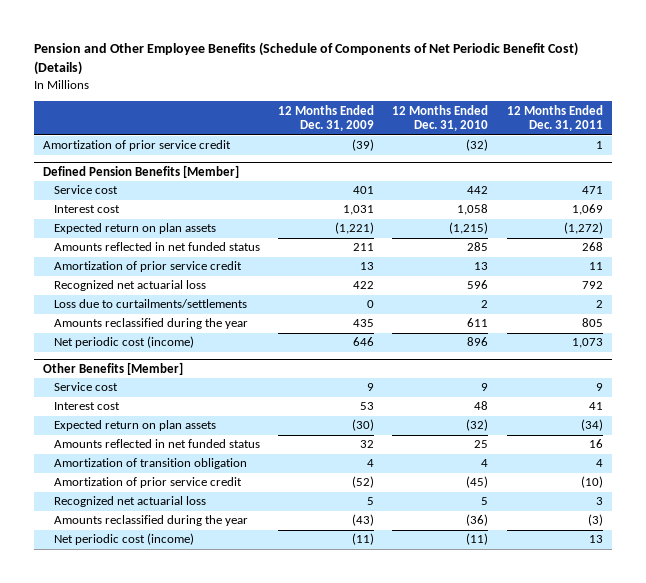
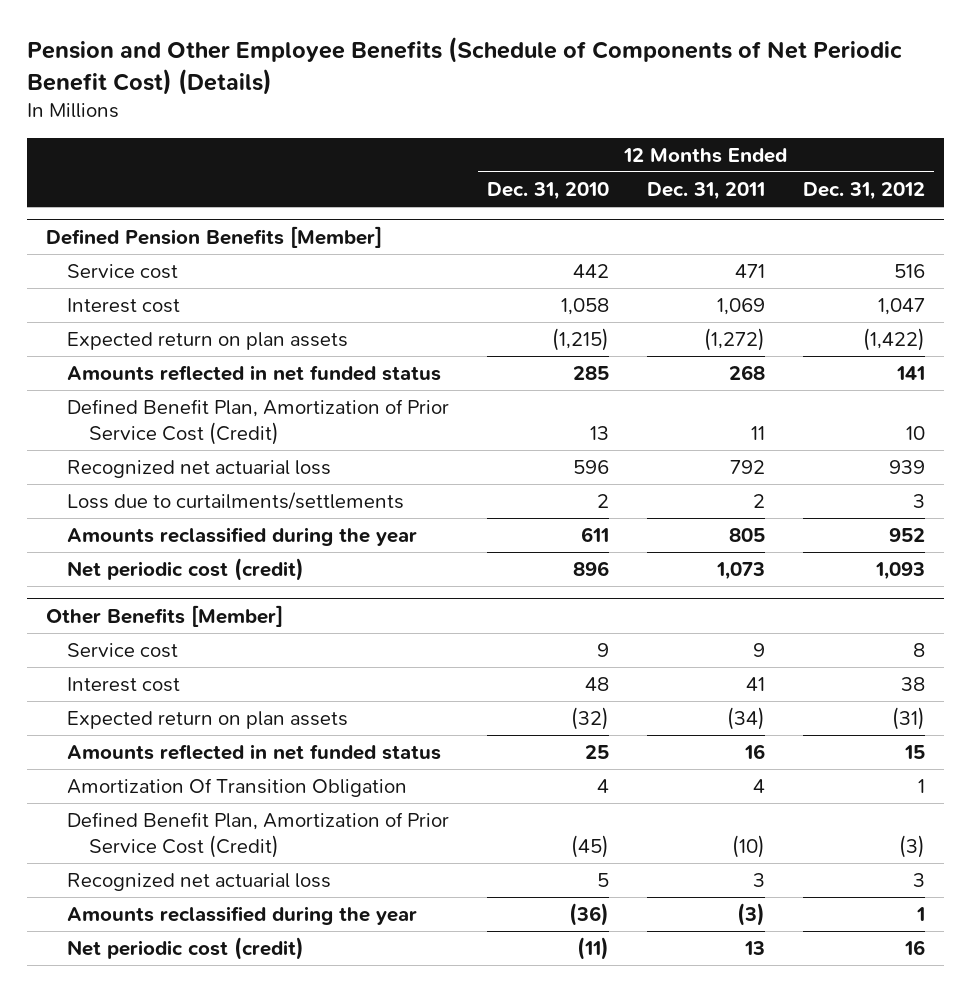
- | 12 Months Ended Dec. 31, 2009 | 12 Months Ended Dec. 31, 2010 | 12 Months Ended Dec. 31, 2011
+ | 12 Months Ended Dec. 31, 2010 | 12 Months Ended Dec. 31, 2011 | 12 Months Ended Dec. 31, 2012
- Amortization of prior service credit | (39) | (32) | 1
@ Defined Pension Benefits [Member]
- Amortization of prior service credit | 13 | 13 | 11
+ Defined Benefit Plan, Amortization of Prior Service Cost (Credit) | 13 | 11 | 10
- Net periodic cost (income) | 646 | 896 | 1,073
+ Net periodic cost (credit) | 896 | 1,073 | 1,093
@ Other Benefits [Member]
- Amortization of transition obligation | 4 | 4 | 4
- Amortization of prior service credit | (52) | (45) | (10)
+ Amortization Of Transition Obligation | 4 | 4 | 1
+ Defined Benefit Plan, Amortization of Prior Service Cost (Credit) | (45) | (10) | (3)
- Net periodic cost (income) | (11) | (11) | 13
+ Net periodic cost (credit) | (11) | 13 | 16

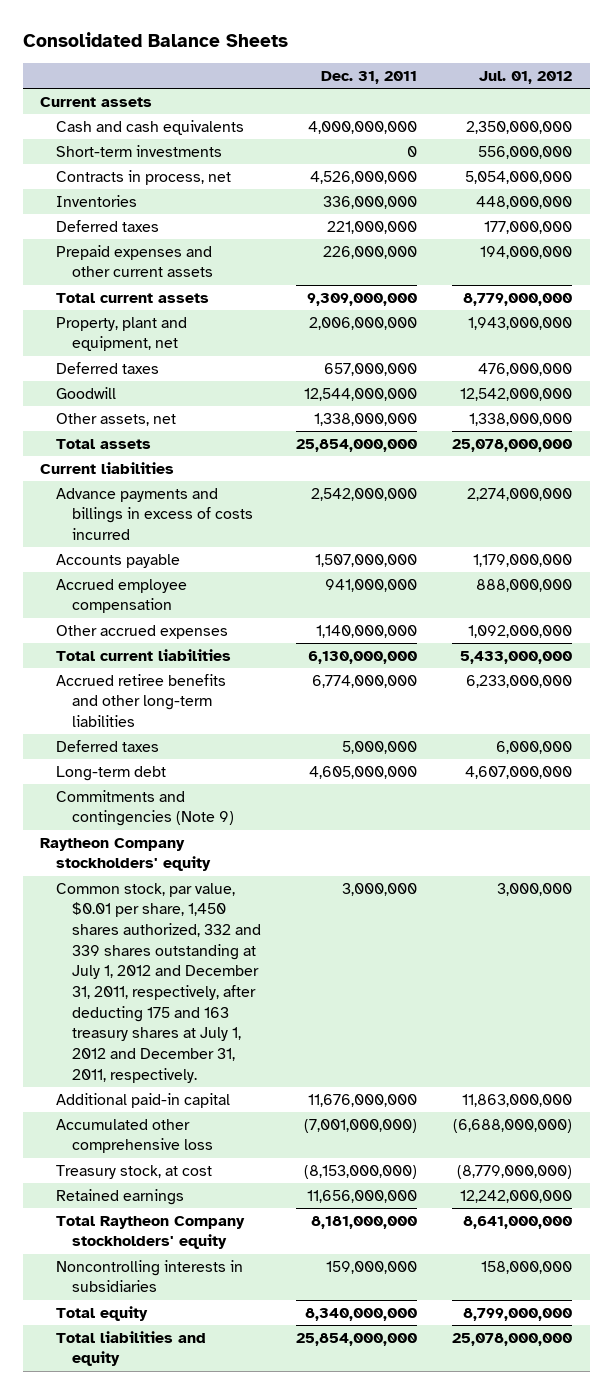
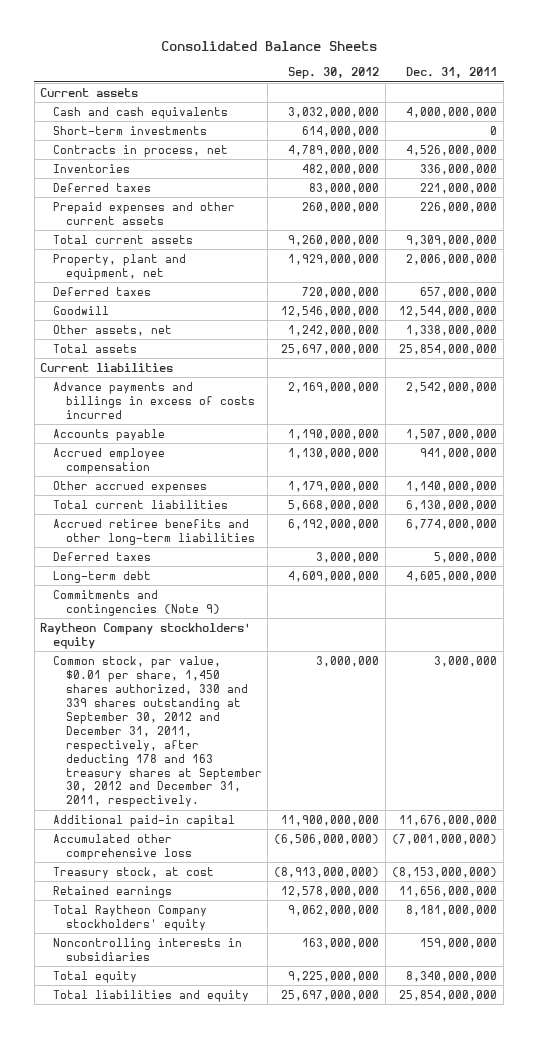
- | Dec. 31, 2011 | Jul. 01, 2012
+ | Sep. 30, 2012 | Dec. 31, 2011
- Common stock, par value, $0.01 per share, 1,450 shares authorized, 332 and 339 shares outstanding at July 1, 2012 and December 31, 2011, respectively, after deducting 175 and 163 treasury shares at July 1, 2012 and December 31, 2011, respectively. | 3,000,000 | 3,000,000
+ Common stock, par value, $0.01 per share, 1,450 shares authorized, 330 and 339 shares outstanding at September 30, 2012 and December 31, 2011, respectively, after deducting 178 and 163 treasury shares at September 30, 2012 and December 31, 2011, respectively. | 3,000,000 | 3,000,000

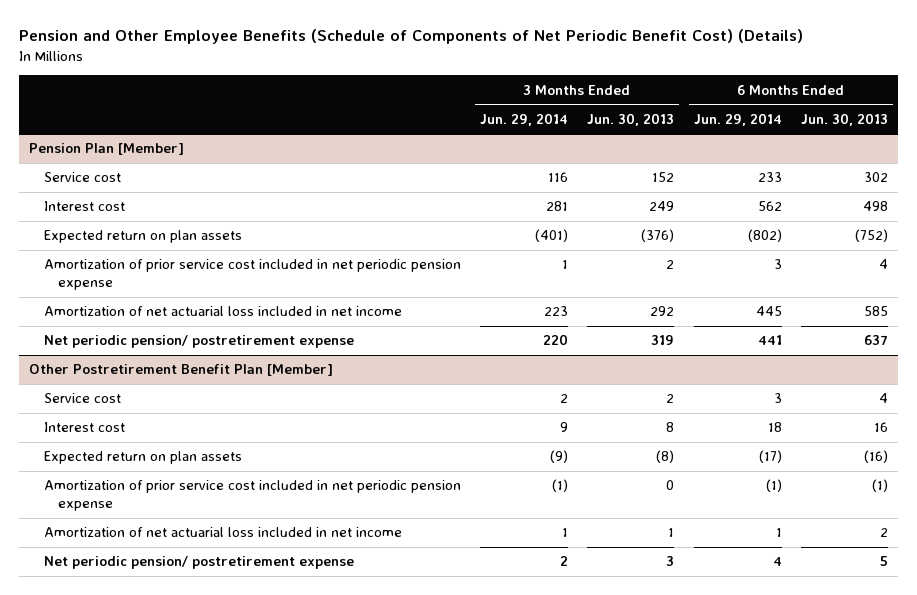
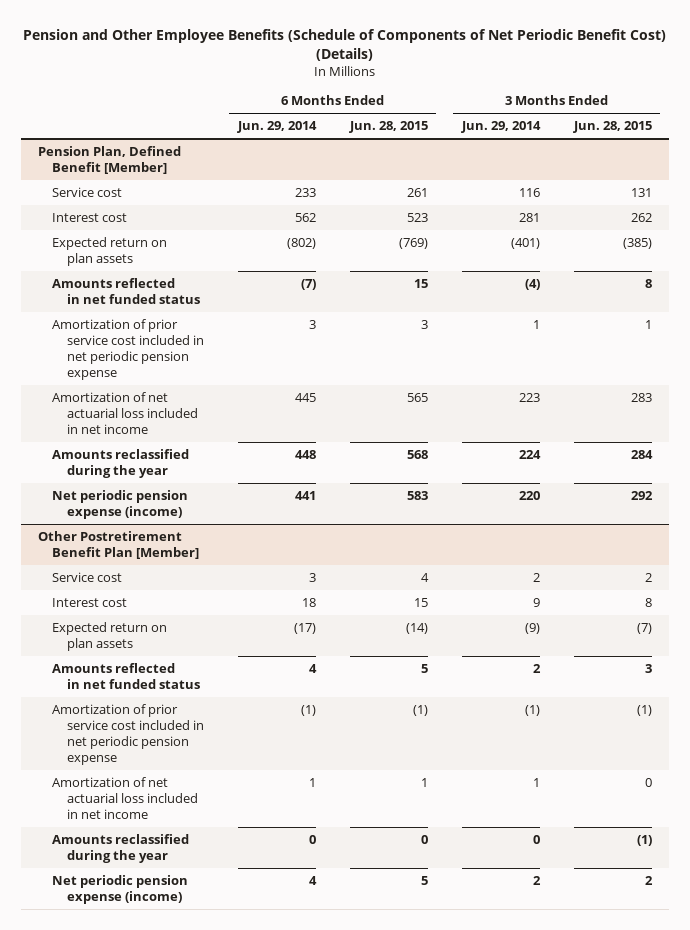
- | 3 Months Ended Jun. 29, 2014 | 3 Months Ended Jun. 30, 2013 | 6 Months Ended Jun. 29, 2014 | 6 Months Ended Jun. 30, 2013
+ | 6 Months Ended Jun. 29, 2014 | 6 Months Ended Jun. 28, 2015 | 3 Months Ended Jun. 29, 2014 | 3 Months Ended Jun. 28, 2015
- Pension Plan [Member]
+ Pension Plan, Defined Benefit [Member]
+ Amounts reflected in net funded status | (7) | 15 | (4) | 8
- Net periodic pension/ postretirement expense | 220 | 319 | 441 | 637
+ Amounts reclassified during the year | 448 | 568 | 224 | 284
+ Net periodic pension expense (income) | 441 | 583 | 220 | 292
@ Other Postretirement Benefit Plan [Member]
+ Amounts reflected in net funded status | 4 | 5 | 2 | 3
- Net periodic pension/ postretirement expense | 2 | 3 | 4 | 5
+ Amounts reclassified during the year | 0 | 0 | 0 | (1)
+ Net periodic pension expense (income) | 4 | 5 | 2 | 2

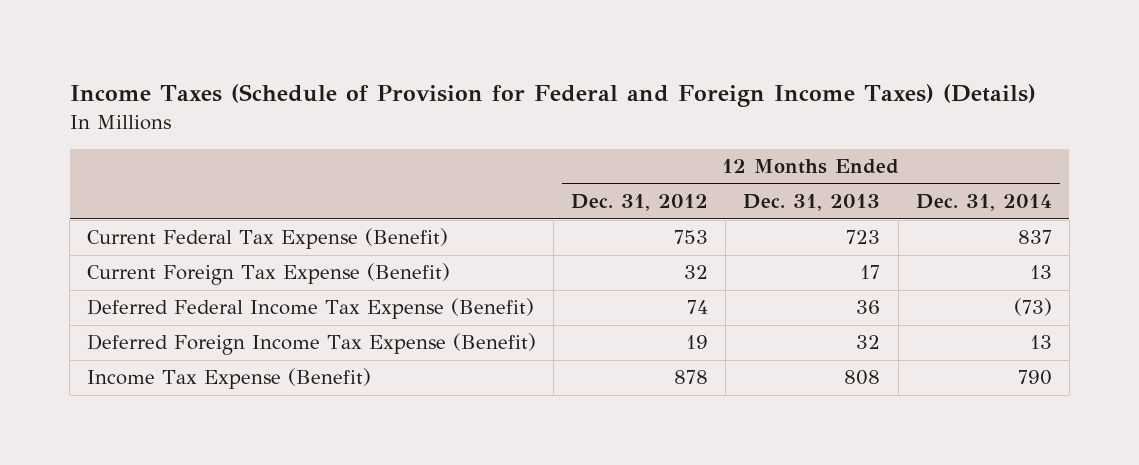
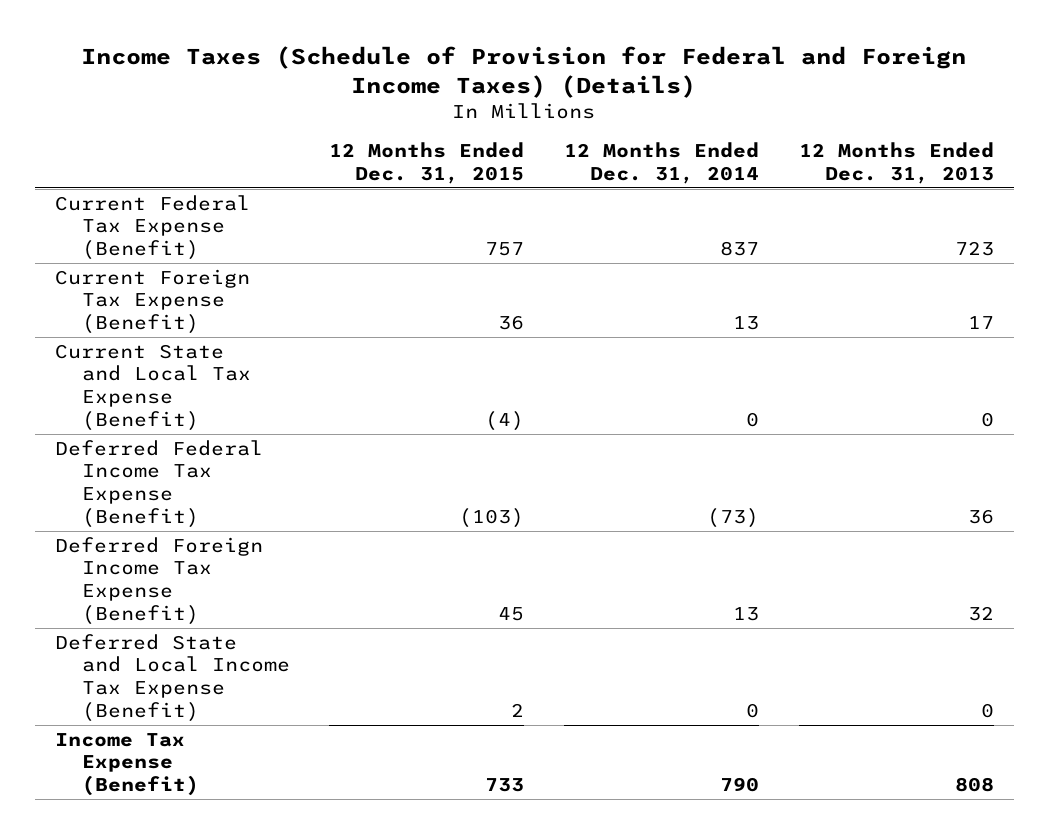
- | 12 Months Ended Dec. 31, 2012 | 12 Months Ended Dec. 31, 2013 | 12 Months Ended Dec. 31, 2014
+ | 12 Months Ended Dec. 31, 2015 | 12 Months Ended Dec. 31, 2014 | 12 Months Ended Dec. 31, 2013
+ Current State and Local Tax Expense (Benefit) | (4) | 0 | 0
+ Deferred State and Local Income Tax Expense (Benefit) | 2 | 0 | 0

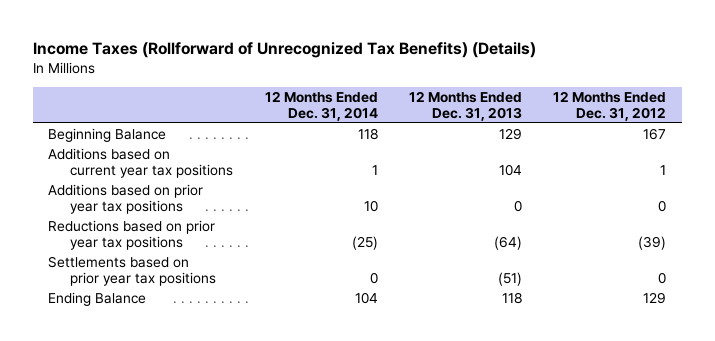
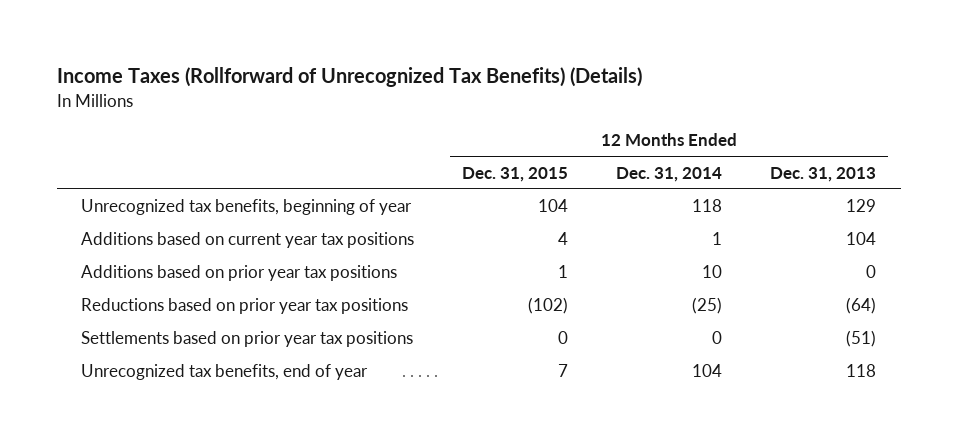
- | 12 Months Ended Dec. 31, 2014 | 12 Months Ended Dec. 31, 2013 | 12 Months Ended Dec. 31, 2012
+ | 12 Months Ended Dec. 31, 2015 | 12 Months Ended Dec. 31, 2014 | 12 Months Ended Dec. 31, 2013
- Beginning Balance | 118 | 129 | 167
+ Unrecognized tax benefits, beginning of year | 104 | 118 | 129
- Ending Balance | 104 | 118 | 129
+ Unrecognized tax benefits, end of year | 7 | 104 | 118

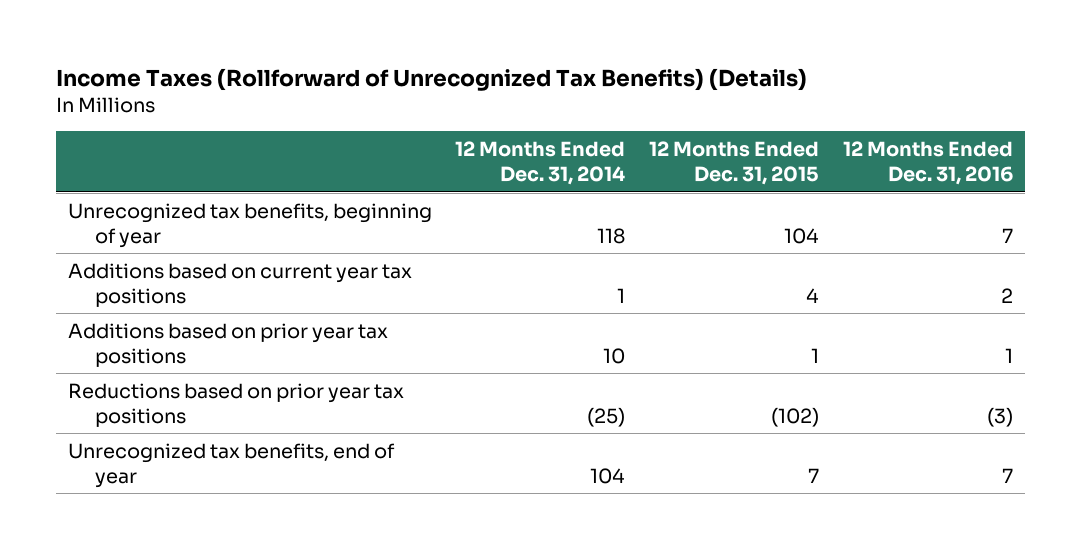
- | 12 Months Ended Dec. 31, 2015 | 12 Months Ended Dec. 31, 2014 | 12 Months Ended Dec. 31, 2013
+ | 12 Months Ended Dec. 31, 2014 | 12 Months Ended Dec. 31, 2015 | 12 Months Ended Dec. 31, 2016
- Settlements based on prior year tax positions | 0 | 0 | (51)

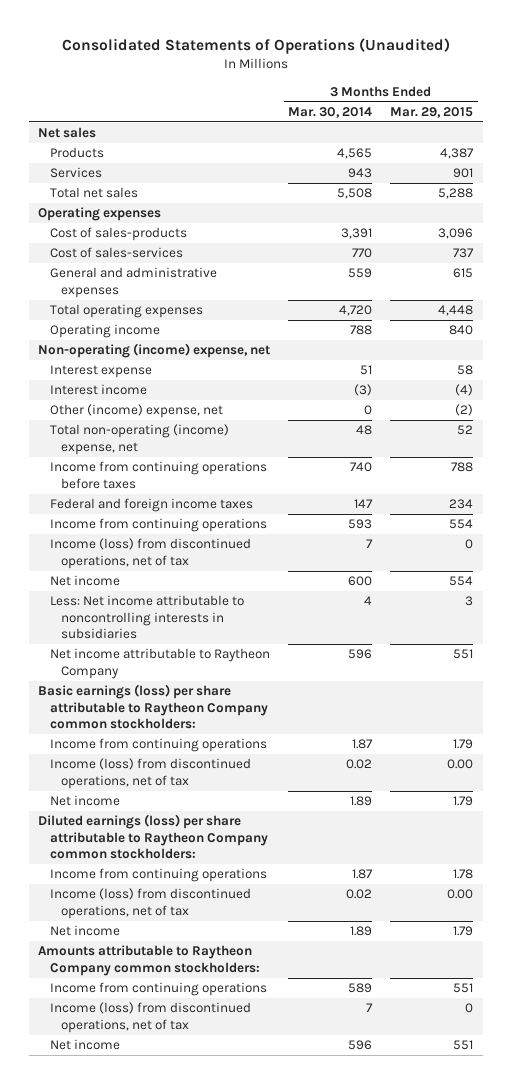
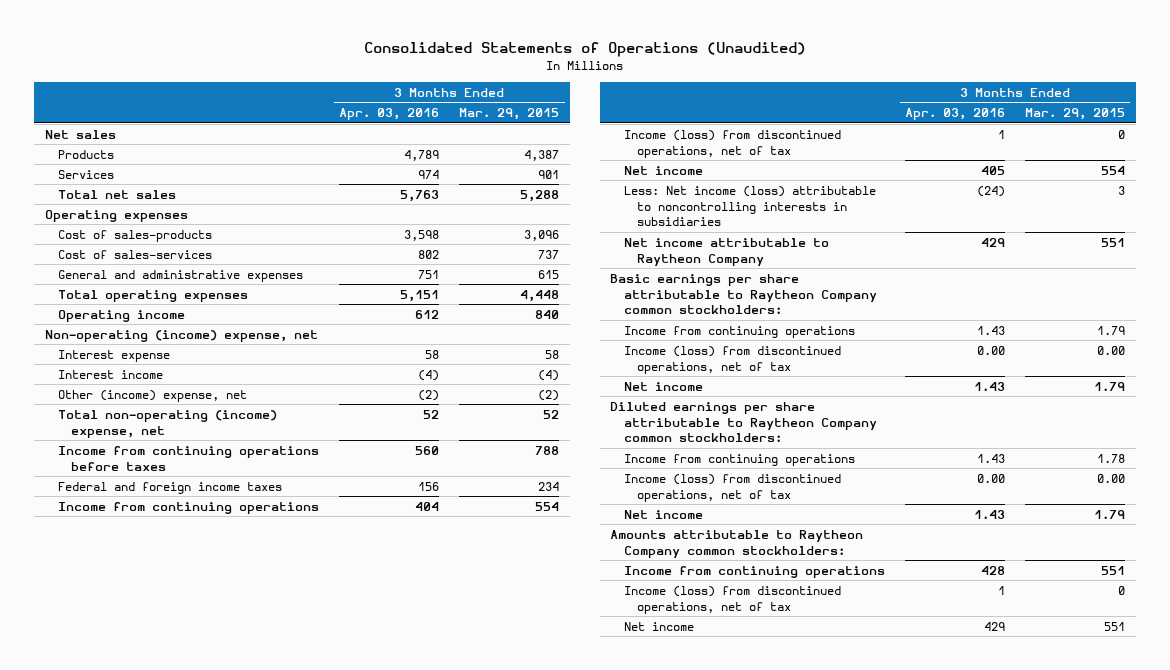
- | 3 Months Ended Mar. 30, 2014 | 3 Months Ended Mar. 29, 2015
+ | 3 Months Ended Apr. 03, 2016 | 3 Months Ended Mar. 29, 2015
- Less: Net income attributable to noncontrolling interests in subsidiaries | 4 | 3
+ Less: Net income (loss) attributable to noncontrolling interests in subsidiaries | (24) | 3
- Basic earnings (loss) per share attributable to Raytheon Company common stockholders:
+ Basic earnings per share attributable to Raytheon Company common stockholders:
- Diluted earnings (loss) per share attributable to Raytheon Company common stockholders:
+ Diluted earnings per share attributable to Raytheon Company common stockholders:

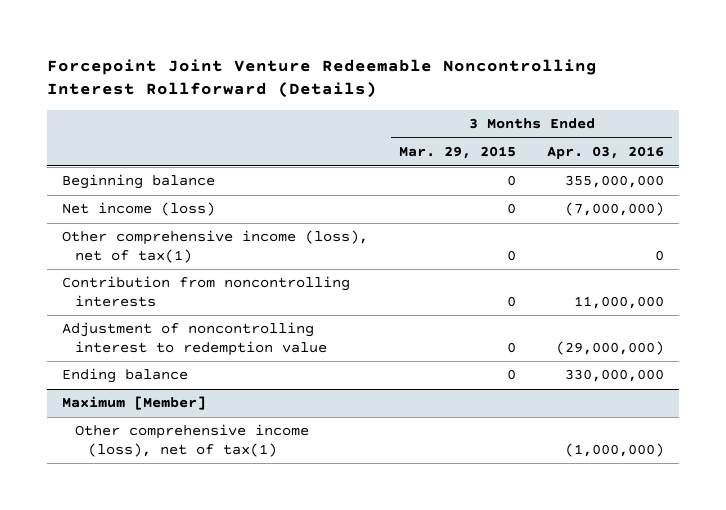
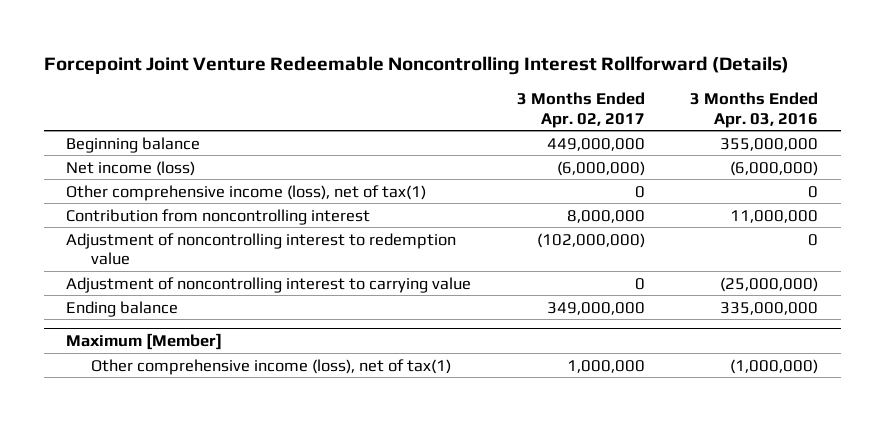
- | 3 Months Ended Mar. 29, 2015 | 3 Months Ended Apr. 03, 2016
+ | 3 Months Ended Apr. 02, 2017 | 3 Months Ended Apr. 03, 2016
- Net income (loss) | 0 | (7,000,000)
+ Net income (loss) | (6,000,000) | (6,000,000)
- Contribution from noncontrolling interests | 0 | 11,000,000
- Adjustment of noncontrolling interest to redemption value | 0 | (29,000,000)
- Ending balance | 0 | 330,000,000
+ Contribution from noncontrolling interest | 8,000,000 | 11,000,000
+ Adjustment of noncontrolling interest to redemption value | (102,000,000) | 0
+ Adjustment of noncontrolling interest to carrying value | 0 | (25,000,000)
+ Ending balance | 349,000,000 | 335,000,000

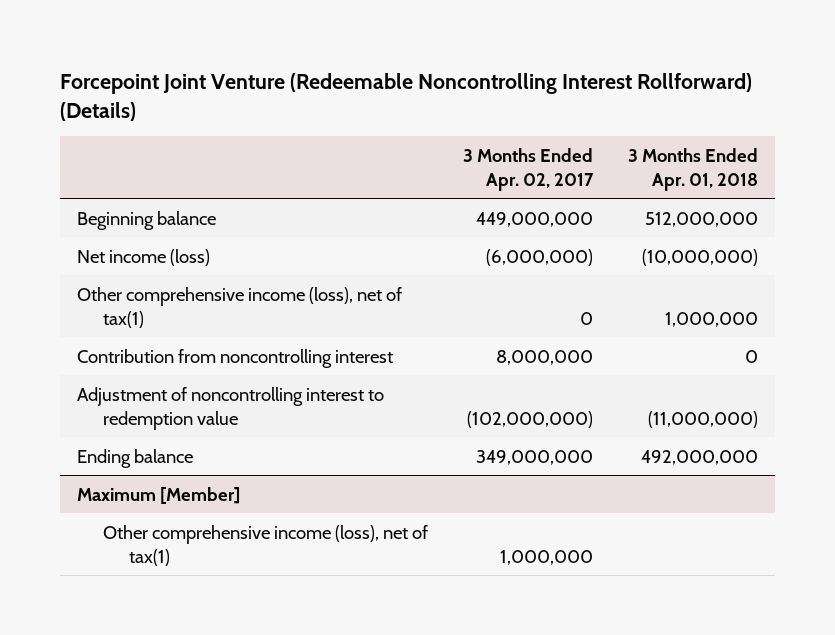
- Forcepoint Joint Venture Redeemable Noncontrolling Interest Rollforward (Details)
+ Forcepoint Joint Venture (Redeemable Noncontrolling Interest Rollforward) (Details)
- | 3 Months Ended Apr. 02, 2017 | 3 Months Ended Apr. 03, 2016
+ | 3 Months Ended Apr. 02, 2017 | 3 Months Ended Apr. 01, 2018
- Adjustment of noncontrolling interest to carrying value | 0 | (25,000,000)

